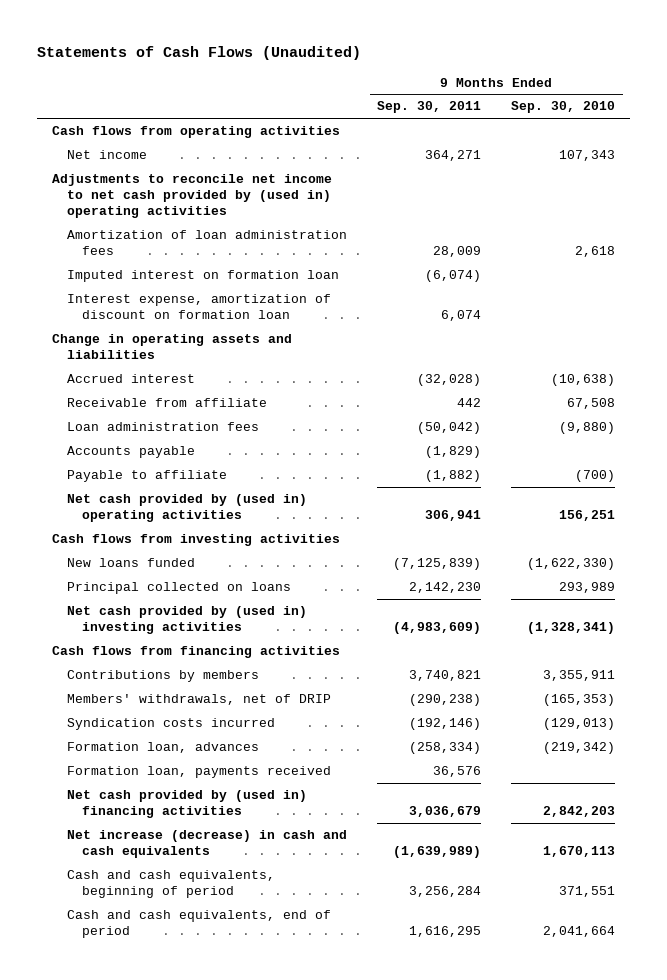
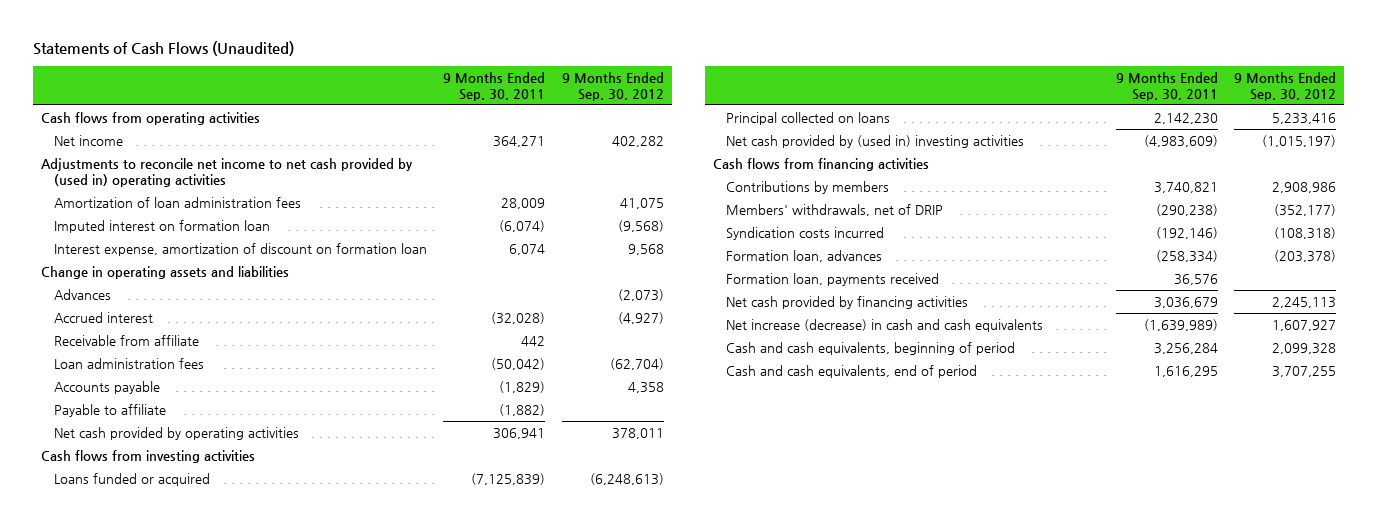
- | 9 Months Ended Sep. 30, 2011 | 9 Months Ended Sep. 30, 2010
+ | 9 Months Ended Sep. 30, 2011 | 9 Months Ended Sep. 30, 2012
+ Advances | | (2,073)
- Net cash provided by (used in) operating activities | 306,941 | 156,251
+ Net cash provided by operating activities | 306,941 | 378,011
- New loans funded | (7,125,839) | (1,622,330)
+ Loans funded or acquired | (7,125,839) | (6,248,613)
- Net cash provided by (used in) financing activities | 3,036,679 | 2,842,203
+ Net cash provided by financing activities | 3,036,679 | 2,245,113

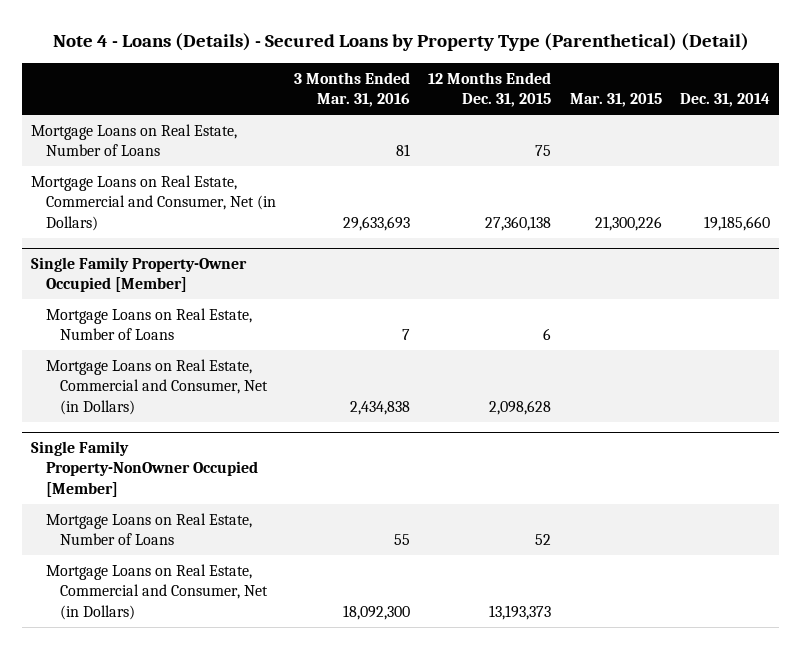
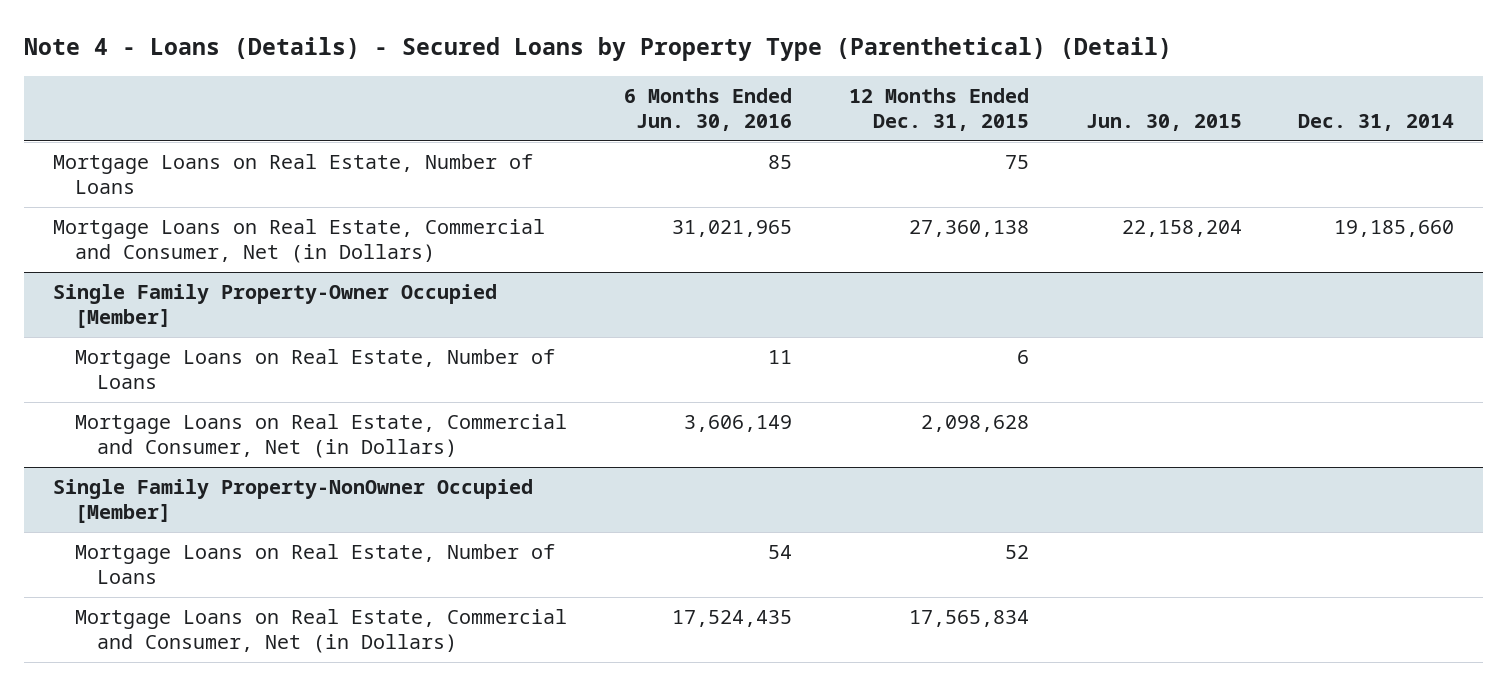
- | 3 Months Ended Mar. 31, 2016 | 12 Months Ended Dec. 31, 2015 | Mar. 31, 2015 | Dec. 31, 2014
+ | 6 Months Ended Jun. 30, 2016 | 12 Months Ended Dec. 31, 2015 | Jun. 30, 2015 | Dec. 31, 2014
@ Single Family Property-NonOwner Occupied [Member]
- Mortgage Loans on Real Estate, Commercial and Consumer, Net (in Dollars) | 18,092,300 | 13,193,373 | |
+ Mortgage Loans on Real Estate, Commercial and Consumer, Net (in Dollars) | 17,524,435 | 17,565,834 | |

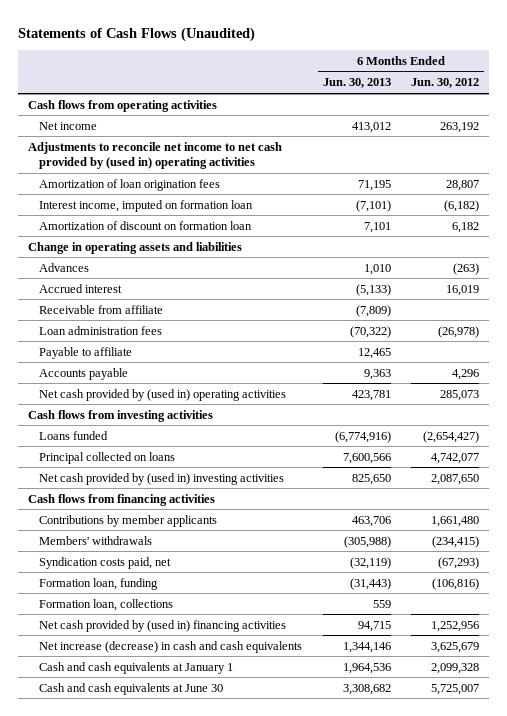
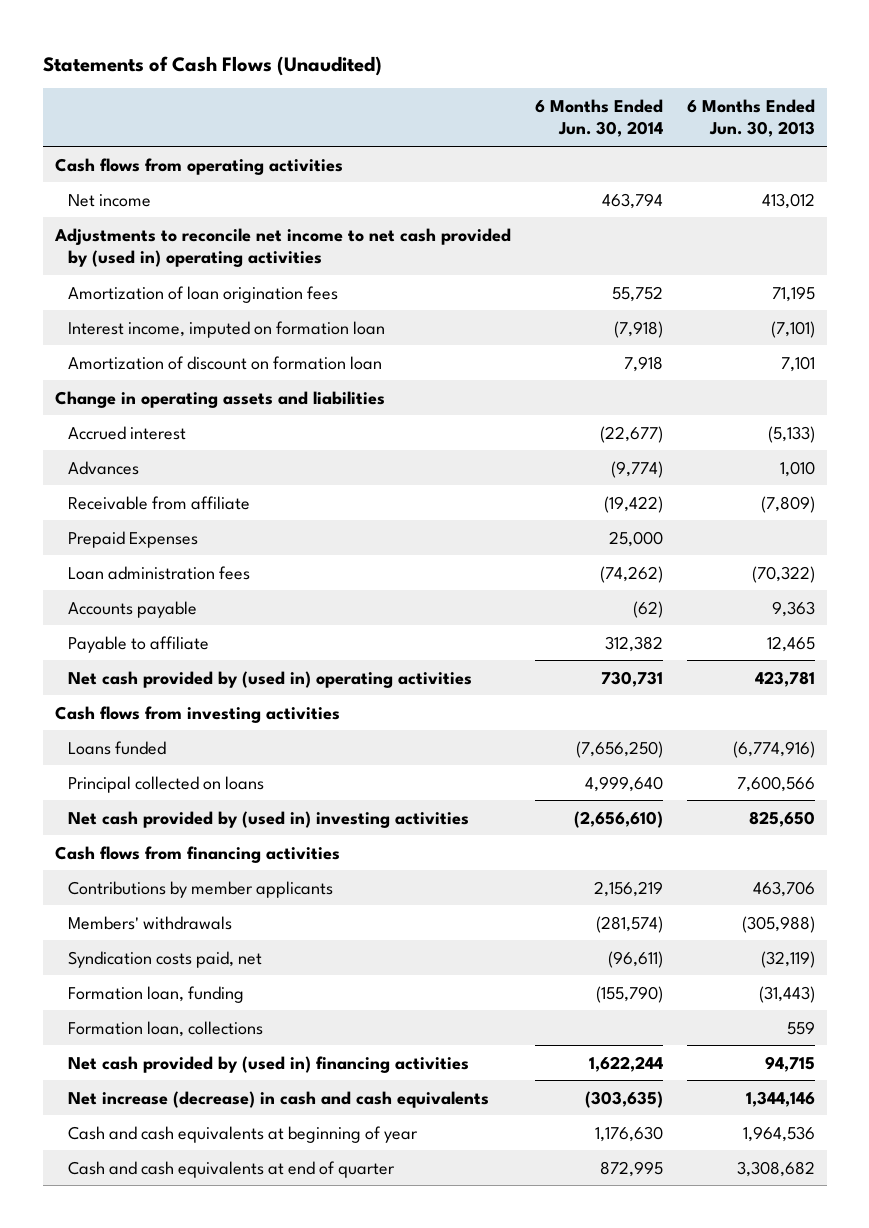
- | 6 Months Ended Jun. 30, 2013 | 6 Months Ended Jun. 30, 2012
+ | 6 Months Ended Jun. 30, 2014 | 6 Months Ended Jun. 30, 2013
moved down: Advances | (9,774) | 1,010
+ Prepaid Expenses | 25,000 |
moved down: Payable to affiliate | 312,382 | 12,465
- Cash and cash equivalents at January 1 | 1,964,536 | 2,099,328
- Cash and cash equivalents at June 30 | 3,308,682 | 5,725,007
+ Cash and cash equivalents at beginning of year | 1,176,630 | 1,964,536
+ Cash and cash equivalents at end of quarter | 872,995 | 3,308,682

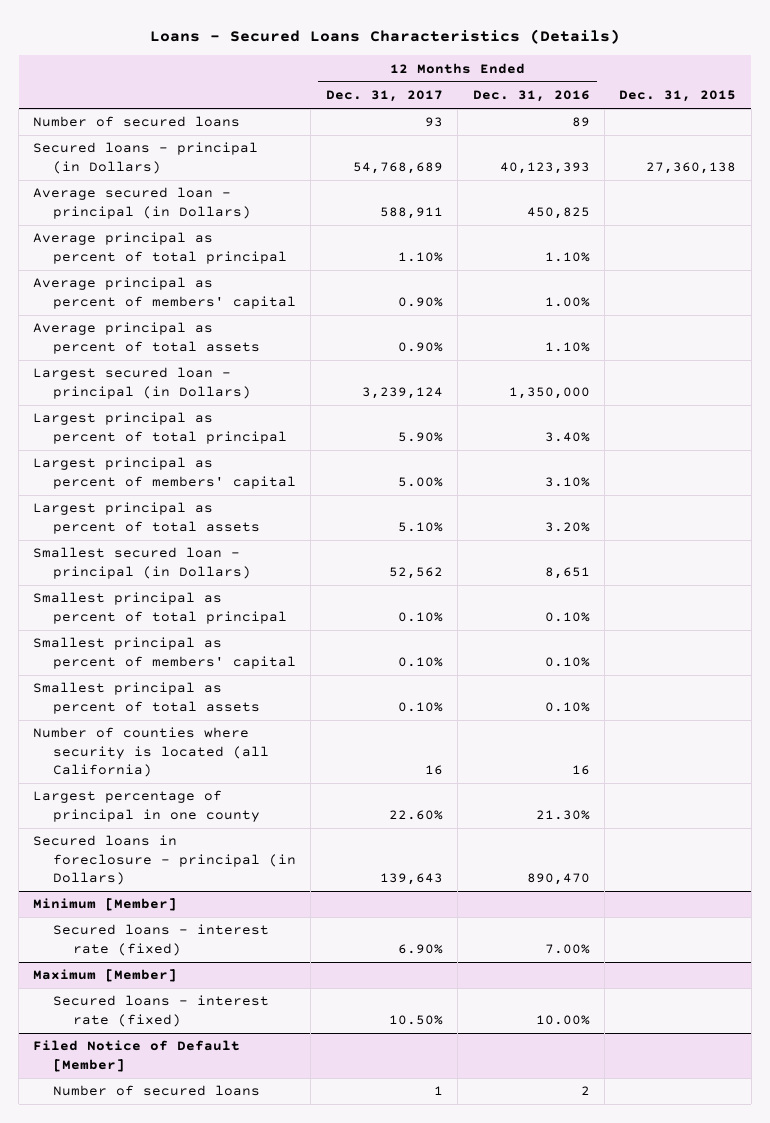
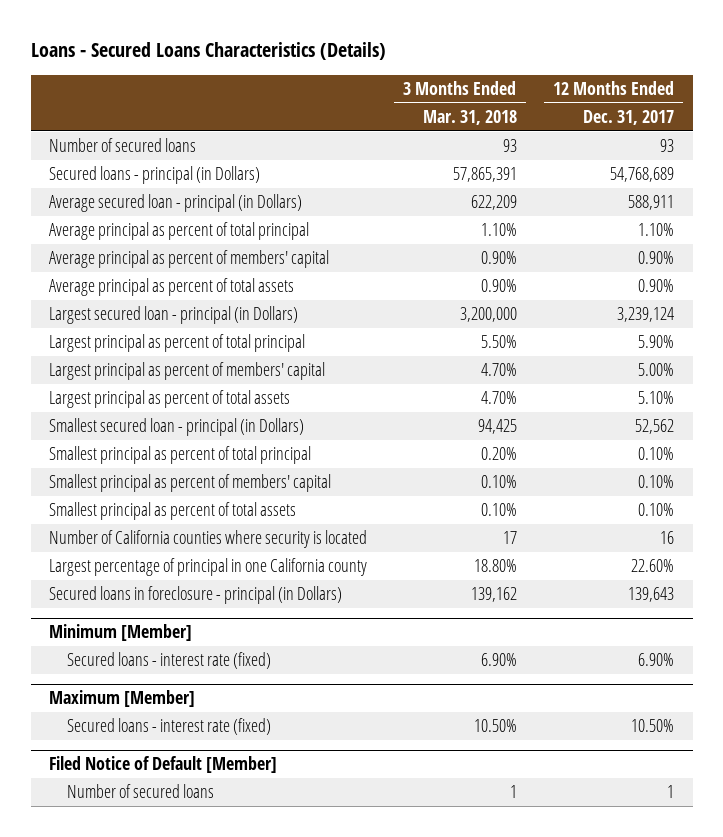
- | 12 Months Ended Dec. 31, 2017 | 12 Months Ended Dec. 31, 2016 | Dec. 31, 2015
+ | 3 Months Ended Mar. 31, 2018 | 12 Months Ended Dec. 31, 2017
- Number of counties where security is located (all California) | 16 | 16 |
- Largest percentage of principal in one county | 22.60% | 21.30% |
+ Number of California counties where security is located | 17 | 16
+ Largest percentage of principal in one California county | 18.80% | 22.60%

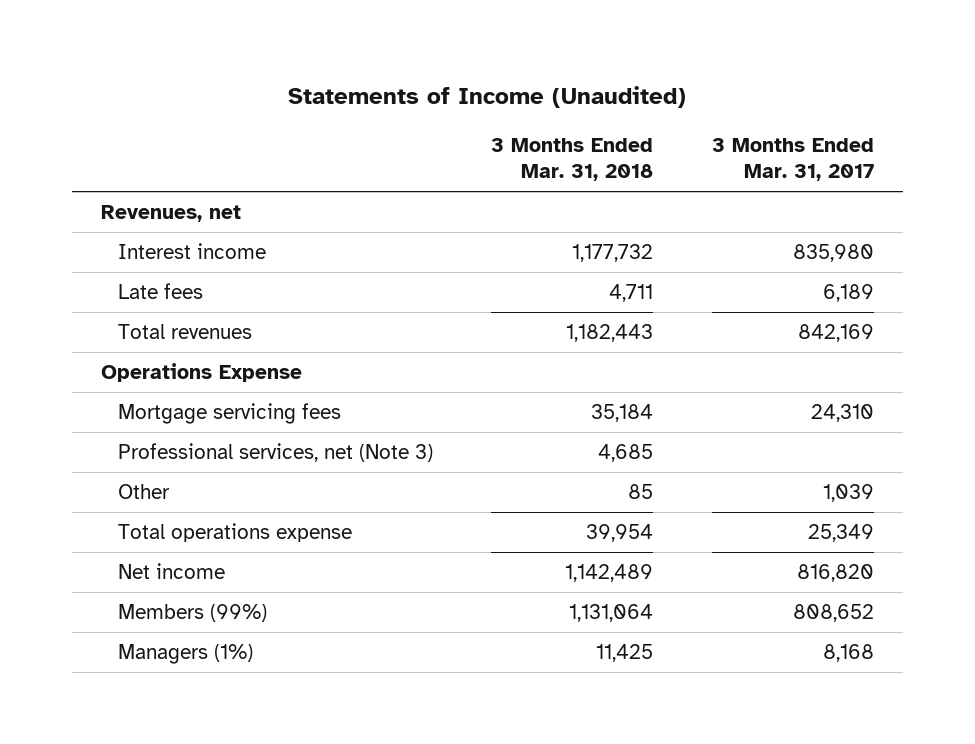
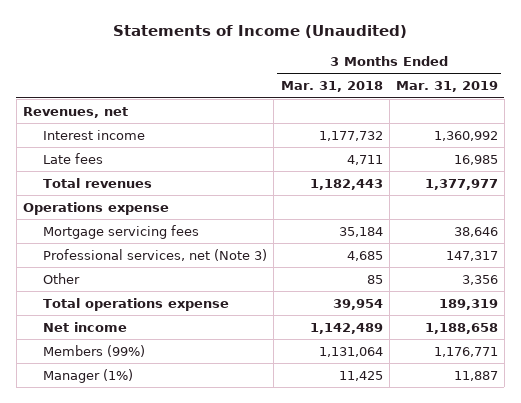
- | 3 Months Ended Mar. 31, 2018 | 3 Months Ended Mar. 31, 2017
+ | 3 Months Ended Mar. 31, 2018 | 3 Months Ended Mar. 31, 2019
- Operations Expense
+ Operations expense
- Managers (1%) | 11,425 | 8,168
+ Manager (1%) | 11,425 | 11,887

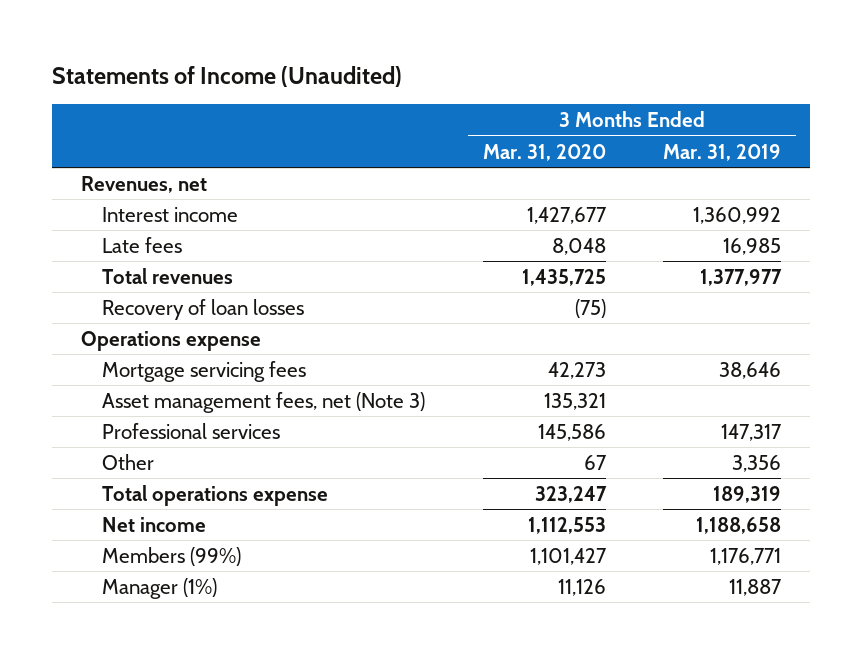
- | 3 Months Ended Mar. 31, 2018 | 3 Months Ended Mar. 31, 2019
+ | 3 Months Ended Mar. 31, 2020 | 3 Months Ended Mar. 31, 2019
+ Recovery of loan losses | (75) |
- Professional services, net (Note 3) | 4,685 | 147,317
+ Asset management fees, net (Note 3) | 135,321 |
+ Professional services | 145,586 | 147,317

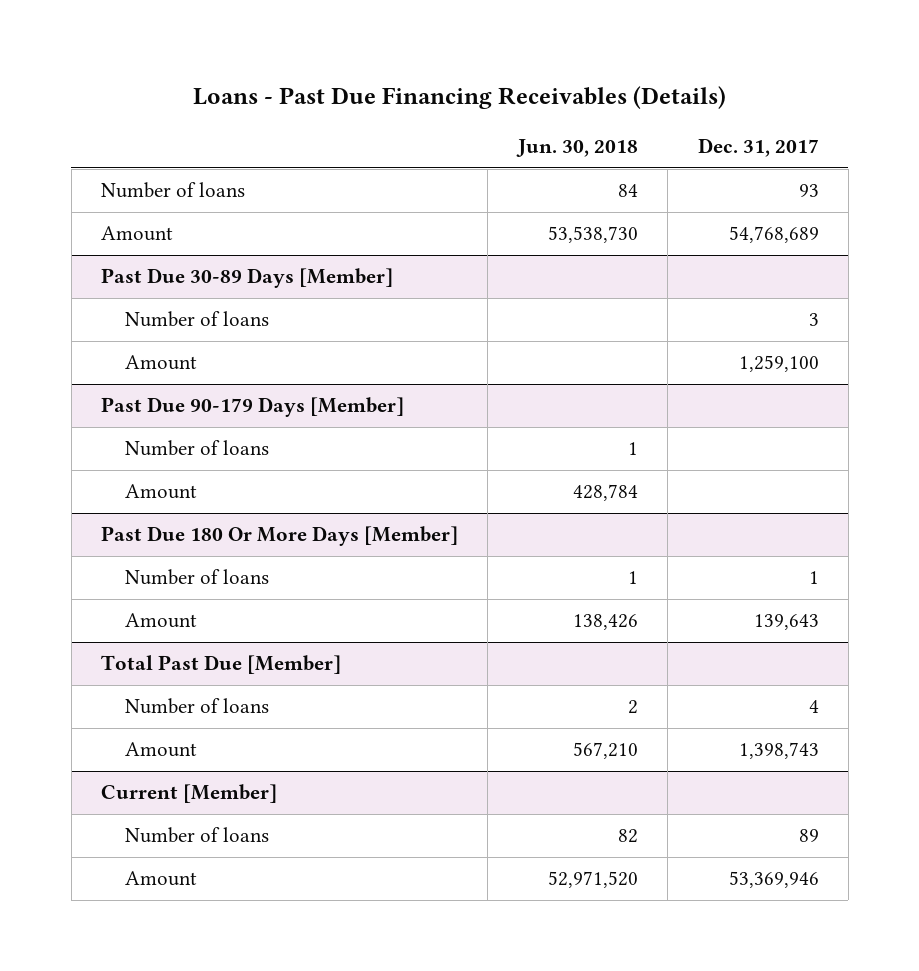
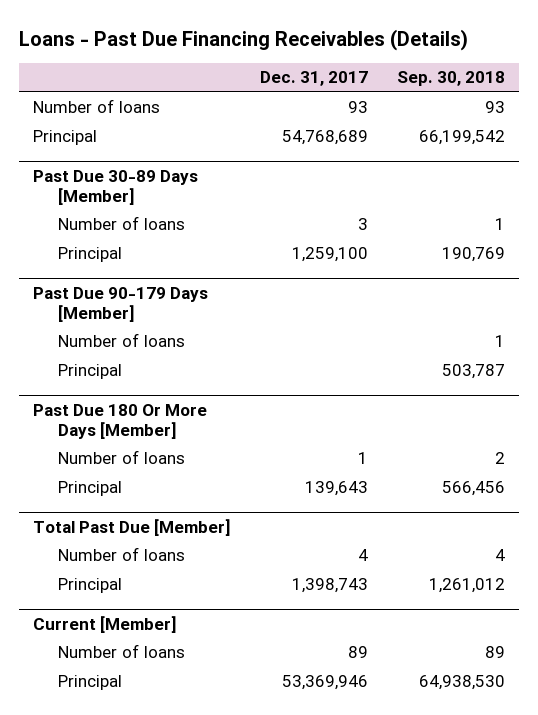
- | Jun. 30, 2018 | Dec. 31, 2017
+ | Dec. 31, 2017 | Sep. 30, 2018
- Amount | 53,538,730 | 54,768,689
+ Principal | 54,768,689 | 66,199,542
@ Past Due 30-89 Days [Member]
- Amount | | 1,259,100
+ Principal | 1,259,100 | 190,769
@ Past Due 90-179 Days [Member]
- Amount | 428,784 |
+ Principal | | 503,787
@ Past Due 180 Or More Days [Member]
- Amount | 138,426 | 139,643
+ Principal | 139,643 | 566,456
@ Total Past Due [Member]
- Amount | 567,210 | 1,398,743
+ Principal | 1,398,743 | 1,261,012
@ Current [Member]
- Amount | 52,971,520 | 53,369,946
+ Principal | 53,369,946 | 64,938,530

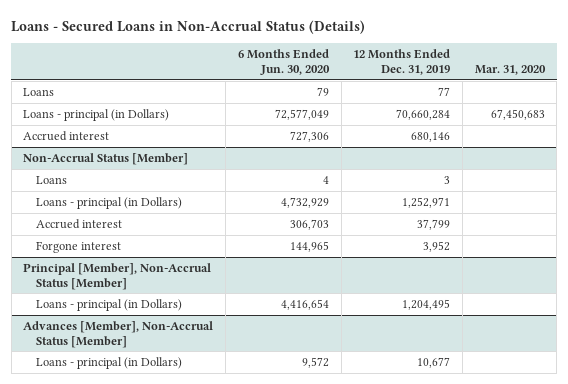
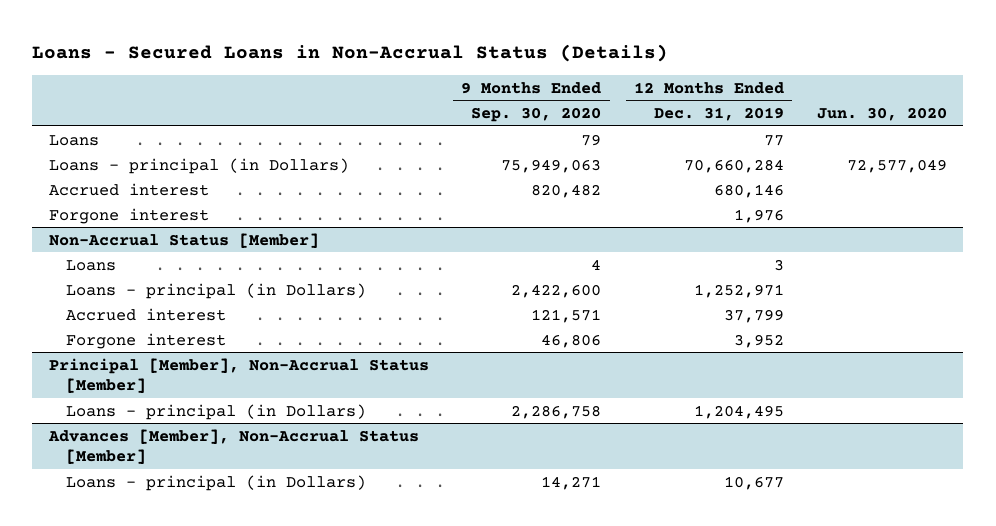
- | 6 Months Ended Jun. 30, 2020 | 12 Months Ended Dec. 31, 2019 | Mar. 31, 2020
+ | 9 Months Ended Sep. 30, 2020 | 12 Months Ended Dec. 31, 2019 | Jun. 30, 2020
+ Forgone interest | | 1,976 |

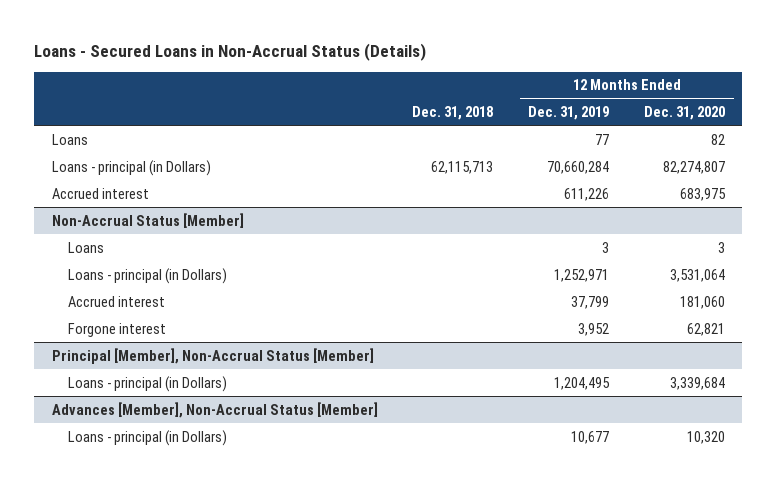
- | 9 Months Ended Sep. 30, 2020 | 12 Months Ended Dec. 31, 2019 | Jun. 30, 2020
+ | Dec. 31, 2018 | 12 Months Ended Dec. 31, 2019 | 12 Months Ended Dec. 31, 2020
- Accrued interest | 820,482 | 680,146 |
- Forgone interest | | 1,976 |
+ Accrued interest | | 611,226 | 683,975

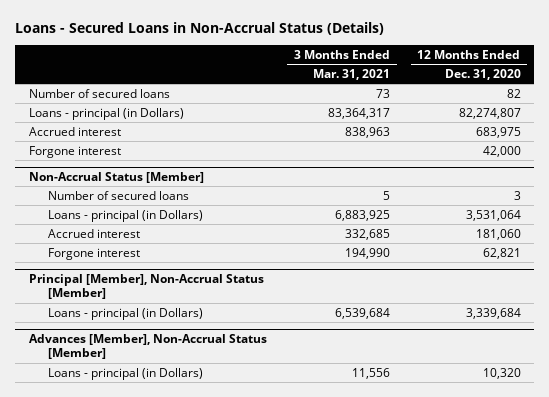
- | Dec. 31, 2018 | 12 Months Ended Dec. 31, 2019 | 12 Months Ended Dec. 31, 2020
+ | 3 Months Ended Mar. 31, 2021 | 12 Months Ended Dec. 31, 2020
- Loans | | 77 | 82
+ Number of secured loans | 73 | 82
+ Forgone interest | | 42,000
@ Non-Accrual Status [Member]
- Loans | | 3 | 3
+ Number of secured loans | 5 | 3

